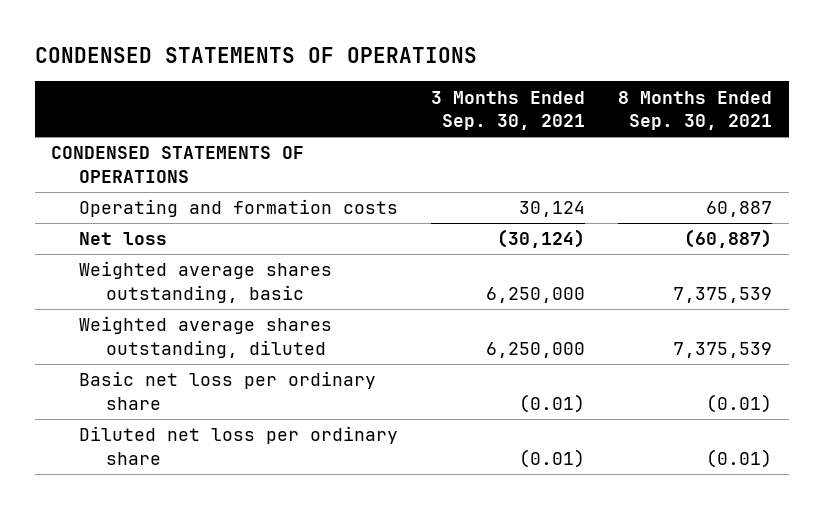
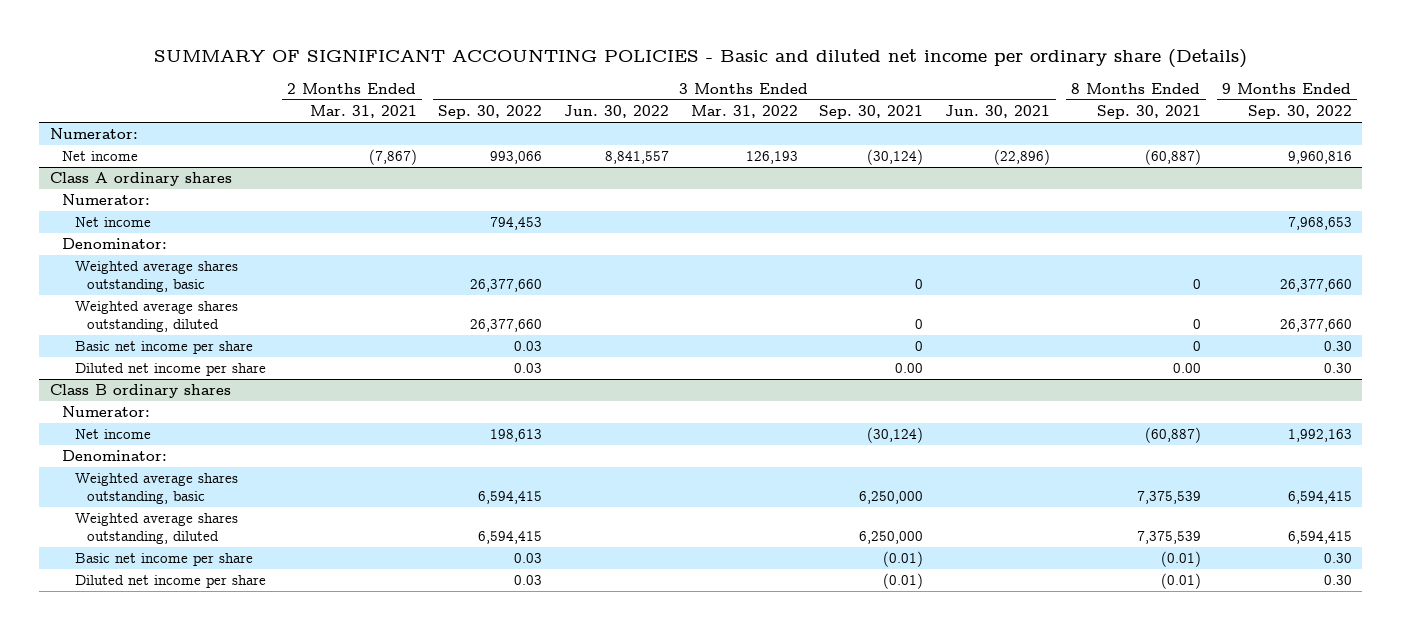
- CONDENSED STATEMENTS OF OPERATIONS
+ SUMMARY OF SIGNIFICANT ACCOUNTING POLICIES - Basic and diluted net income per ordinary share (Details)
- | 3 Months Ended Sep. 30, 2021 | 8 Months Ended Sep. 30, 2021
+ | 2 Months Ended Mar. 31, 2021 | 3 Months Ended Sep. 30, 2022 | 3 Months Ended Jun. 30, 2022 | 3 Months Ended Mar. 31, 2022 | 3 Months Ended Sep. 30, 2021 | 3 Months Ended Jun. 30, 2021 | 8 Months Ended Sep. 30, 2021 | 9 Months Ended Sep. 30, 2022
- CONDENSED STATEMENTS OF OPERATIONS
- Operating and formation costs | 30,124 | 60,887
- Net loss | (30,124) | (60,887)
+ Numerator:
+ Net income | (7,867) | 993,066 | 8,841,557 | 126,193 | (30,124) | (22,896) | (60,887) | 9,960,816
+ Class A ordinary shares
+ Numerator:
+ Net income | | 794,453 | | | | | | 7,968,653
+ Denominator:
+ Weighted average shares outstanding, basic | | 26,377,660 | | | 0 | | 0 | 26,377,660
+ Weighted average shares outstanding, diluted | | 26,377,660 | | | 0 | | 0 | 26,377,660
+ Basic net income per share | | 0.03 | | | 0 | | 0 | 0.30
+ Diluted net income per share | | 0.03 | | | 0.00 | | 0.00 | 0.30
+ Class B ordinary shares
+ Numerator:
+ Net income | | 198,613 | | | (30,124) | | (60,887) | 1,992,163
+ Denominator:
- Basic net loss per ordinary share | (0.01) | (0.01)
- Diluted net loss per ordinary share | (0.01) | (0.01)
+ Basic net income per share | | 0.03 | | | (0.01) | | (0.01) | 0.30
+ Diluted net income per share | | 0.03 | | | (0.01) | | (0.01) | 0.30

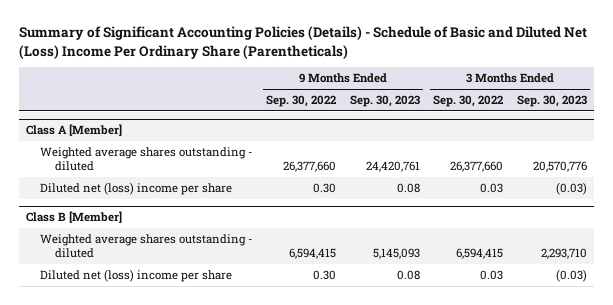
- SUMMARY OF SIGNIFICANT ACCOUNTING POLICIES - Basic and diluted net income per ordinary share (Details)
+ Summary of Significant Accounting Policies (Details) - Schedule of Basic and Diluted Net (Loss) Income Per Ordinary Share (Parentheticals)
- | 2 Months Ended Mar. 31, 2021 | 3 Months Ended Sep. 30, 2022 | 3 Months Ended Jun. 30, 2022 | 3 Months Ended Mar. 31, 2022 | 3 Months Ended Sep. 30, 2021 | 3 Months Ended Jun. 30, 2021 | 8 Months Ended Sep. 30, 2021 | 9 Months Ended Sep. 30, 2022
+ | 9 Months Ended Sep. 30, 2022 | 9 Months Ended Sep. 30, 2023 | 3 Months Ended Sep. 30, 2022 | 3 Months Ended Sep. 30, 2023
- Numerator:
- Net income | (7,867) | 993,066 | 8,841,557 | 126,193 | (30,124) | (22,896) | (60,887) | 9,960,816
- Class A ordinary shares
- Numerator:
- Net income | | 794,453 | | | | | | 7,968,653
- Denominator:
- Weighted average shares outstanding, basic | | 26,377,660 | | | 0 | | 0 | 26,377,660
- Weighted average shares outstanding, diluted | | 26,377,660 | | | 0 | | 0 | 26,377,660
- Basic net income per share | | 0.03 | | | 0 | | 0 | 0.30
- Diluted net income per share | | 0.03 | | | 0.00 | | 0.00 | 0.30
- Class B ordinary shares
- Numerator:
- Net income | | 198,613 | | | (30,124) | | (60,887) | 1,992,163
- Denominator:
- Weighted average shares outstanding, basic | | 6,594,415 | | | 6,250,000 | | 7,375,539 | 6,594,415
- Weighted average shares outstanding, diluted | | 6,594,415 | | | 6,250,000 | | 7,375,539 | 6,594,415
- Basic net income per share | | 0.03 | | | (0.01) | | (0.01) | 0.30
- Diluted net income per share | | 0.03 | | | (0.01) | | (0.01) | 0.30
+ Class A [Member]
+ Weighted average shares outstanding - diluted | 26,377,660 | 24,420,761 | 26,377,660 | 20,570,776
+ Diluted net (loss) income per share | 0.30 | 0.08 | 0.03 | (0.03)
+ Class B [Member]
+ Weighted average shares outstanding - diluted | 6,594,415 | 5,145,093 | 6,594,415 | 2,293,710
+ Diluted net (loss) income per share | 0.30 | 0.08 | 0.03 | (0.03)

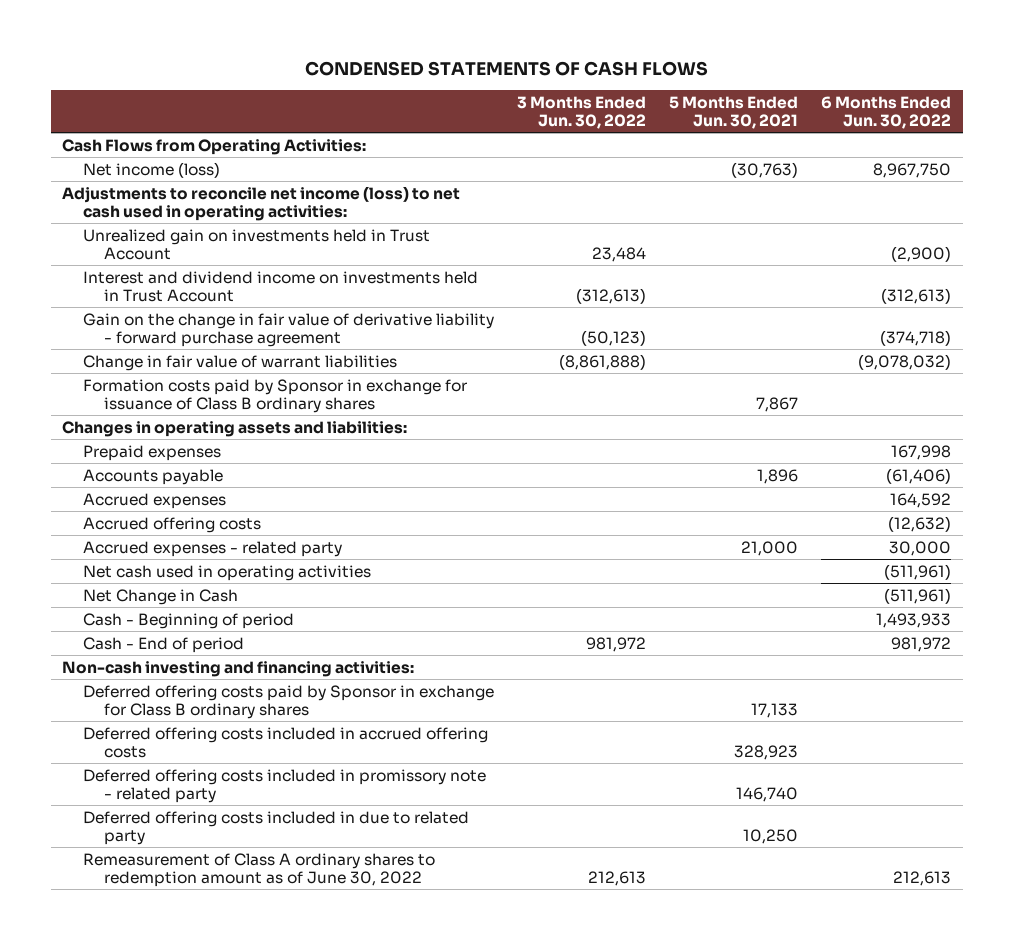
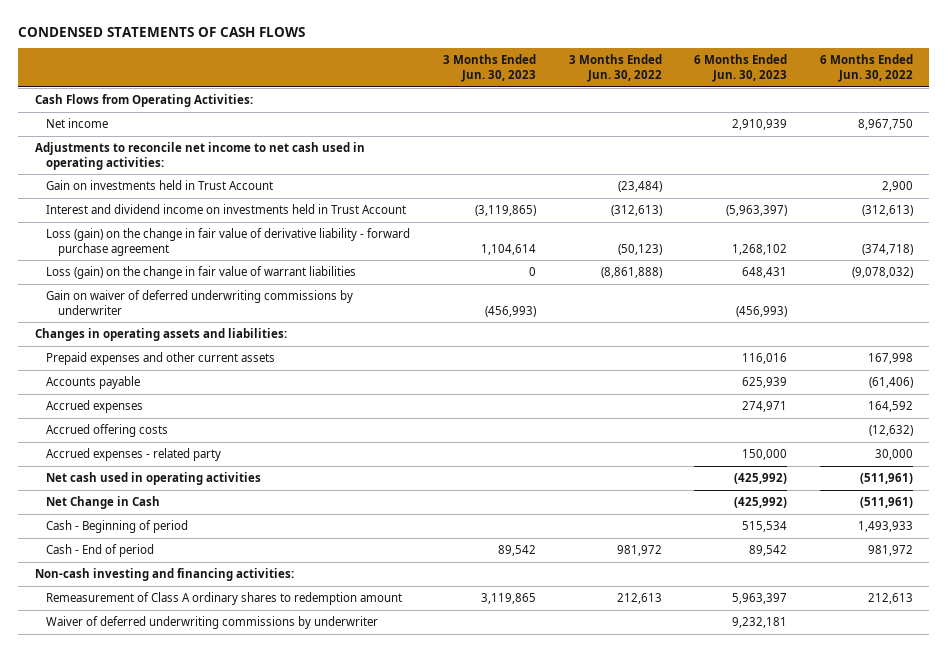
- | 3 Months Ended Jun. 30, 2022 | 5 Months Ended Jun. 30, 2021 | 6 Months Ended Jun. 30, 2022
+ | 3 Months Ended Jun. 30, 2023 | 3 Months Ended Jun. 30, 2022 | 6 Months Ended Jun. 30, 2023 | 6 Months Ended Jun. 30, 2022
- Net income (loss) | | (30,763) | 8,967,750
- Adjustments to reconcile net income (loss) to net cash used in operating activities:
- Unrealized gain on investments held in Trust Account | 23,484 | | (2,900)
+ Net income | | | 2,910,939 | 8,967,750
+ Adjustments to reconcile net income to net cash used in operating activities:
+ Gain on investments held in Trust Account | | (23,484) | | 2,900
- Gain on the change in fair value of derivative liability - forward purchase agreement | (50,123) | | (374,718)
- Change in fair value of warrant liabilities | (8,861,888) | | (9,078,032)
- Formation costs paid by Sponsor in exchange for issuance of Class B ordinary shares | | 7,867 |
+ Loss (gain) on the change in fair value of derivative liability - forward purchase agreement | 1,104,614 | (50,123) | 1,268,102 | (374,718)
+ Loss (gain) on the change in fair value of warrant liabilities | 0 | (8,861,888) | 648,431 | (9,078,032)
+ Gain on waiver of deferred underwriting commissions by underwriter | (456,993) | | (456,993) |
- Prepaid expenses | | | 167,998
+ Prepaid expenses and other current assets | | | 116,016 | 167,998
- Deferred offering costs paid by Sponsor in exchange for Class B ordinary shares | | 17,133 |
- Deferred offering costs included in accrued offering costs | | 328,923 |
- Deferred offering costs included in promissory note - related party | | 146,740 |
- Deferred offering costs included in due to related party | | 10,250 |
- Remeasurement of Class A ordinary shares to redemption amount as of June 30, 2022 | 212,613 | | 212,613
+ Remeasurement of Class A ordinary shares to redemption amount | 3,119,865 | 212,613 | 5,963,397 | 212,613
+ Waiver of deferred underwriting commissions by underwriter | | | 9,232,181 |

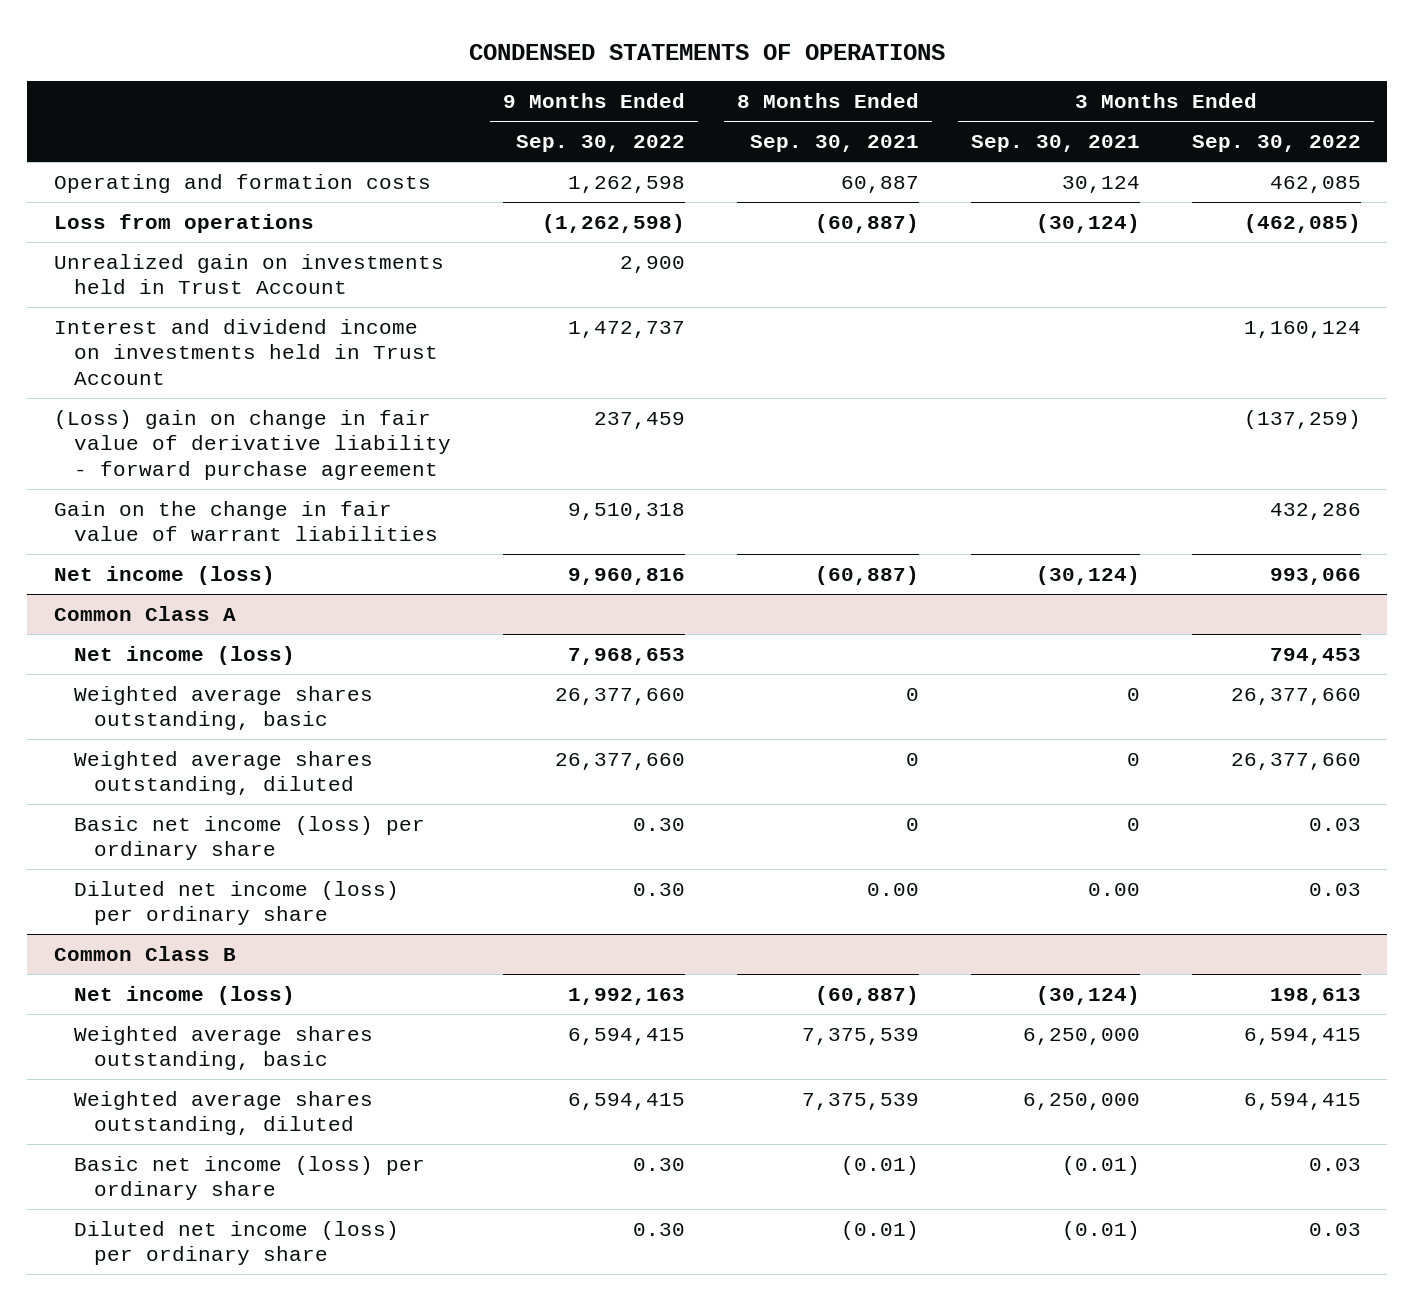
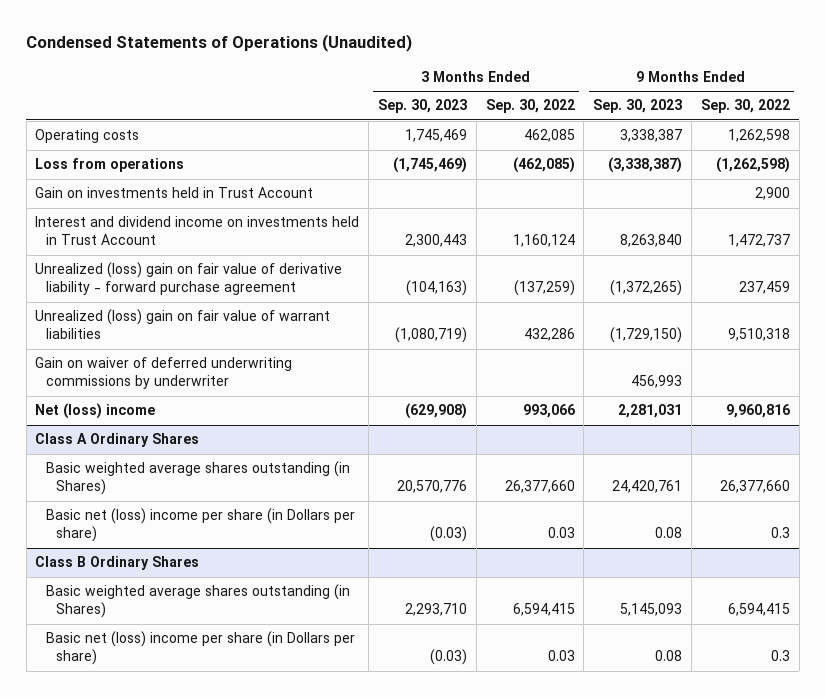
- CONDENSED STATEMENTS OF OPERATIONS
+ Condensed Statements of Operations (Unaudited)
- | 9 Months Ended Sep. 30, 2022 | 8 Months Ended Sep. 30, 2021 | 3 Months Ended Sep. 30, 2021 | 3 Months Ended Sep. 30, 2022
+ | 3 Months Ended Sep. 30, 2023 | 3 Months Ended Sep. 30, 2022 | 9 Months Ended Sep. 30, 2023 | 9 Months Ended Sep. 30, 2022
- Operating and formation costs | 1,262,598 | 60,887 | 30,124 | 462,085
+ Operating costs | 1,745,469 | 462,085 | 3,338,387 | 1,262,598
- Unrealized gain on investments held in Trust Account | 2,900 | | |
+ Gain on investments held in Trust Account | | | | 2,900
- (Loss) gain on change in fair value of derivative liability - forward purchase agreement | 237,459 | | | (137,259)
- Gain on the change in fair value of warrant liabilities | 9,510,318 | | | 432,286
- Net income (loss) | 9,960,816 | (60,887) | (30,124) | 993,066
- Common Class A
- Net income (loss) | 7,968,653 | | | 794,453
- Weighted average shares outstanding, basic | 26,377,660 | 0 | 0 | 26,377,660
- Weighted average shares outstanding, diluted | 26,377,660 | 0 | 0 | 26,377,660
- Basic net income (loss) per ordinary share | 0.30 | 0 | 0 | 0.03
- Diluted net income (loss) per ordinary share | 0.30 | 0.00 | 0.00 | 0.03
- Common Class B
- Net income (loss) | 1,992,163 | (60,887) | (30,124) | 198,613
- Weighted average shares outstanding, basic | 6,594,415 | 7,375,539 | 6,250,000 | 6,594,415
- Weighted average shares outstanding, diluted | 6,594,415 | 7,375,539 | 6,250,000 | 6,594,415
- Basic net income (loss) per ordinary share | 0.30 | (0.01) | (0.01) | 0.03
- Diluted net income (loss) per ordinary share | 0.30 | (0.01) | (0.01) | 0.03
+ Unrealized (loss) gain on fair value of derivative liability - forward purchase agreement | (104,163) | (137,259) | (1,372,265) | 237,459
+ Unrealized (loss) gain on fair value of warrant liabilities | (1,080,719) | 432,286 | (1,729,150) | 9,510,318
+ Gain on waiver of deferred underwriting commissions by underwriter | | | 456,993 |
+ Net (loss) income | (629,908) | 993,066 | 2,281,031 | 9,960,816
+ Class A Ordinary Shares
+ Basic weighted average shares outstanding (in Shares) | 20,570,776 | 26,377,660 | 24,420,761 | 26,377,660
+ Basic net (loss) income per share (in Dollars per share) | (0.03) | 0.03 | 0.08 | 0.3
+ Class B Ordinary Shares
+ Basic weighted average shares outstanding (in Shares) | 2,293,710 | 6,594,415 | 5,145,093 | 6,594,415
+ Basic net (loss) income per share (in Dollars per share) | (0.03) | 0.03 | 0.08 | 0.3

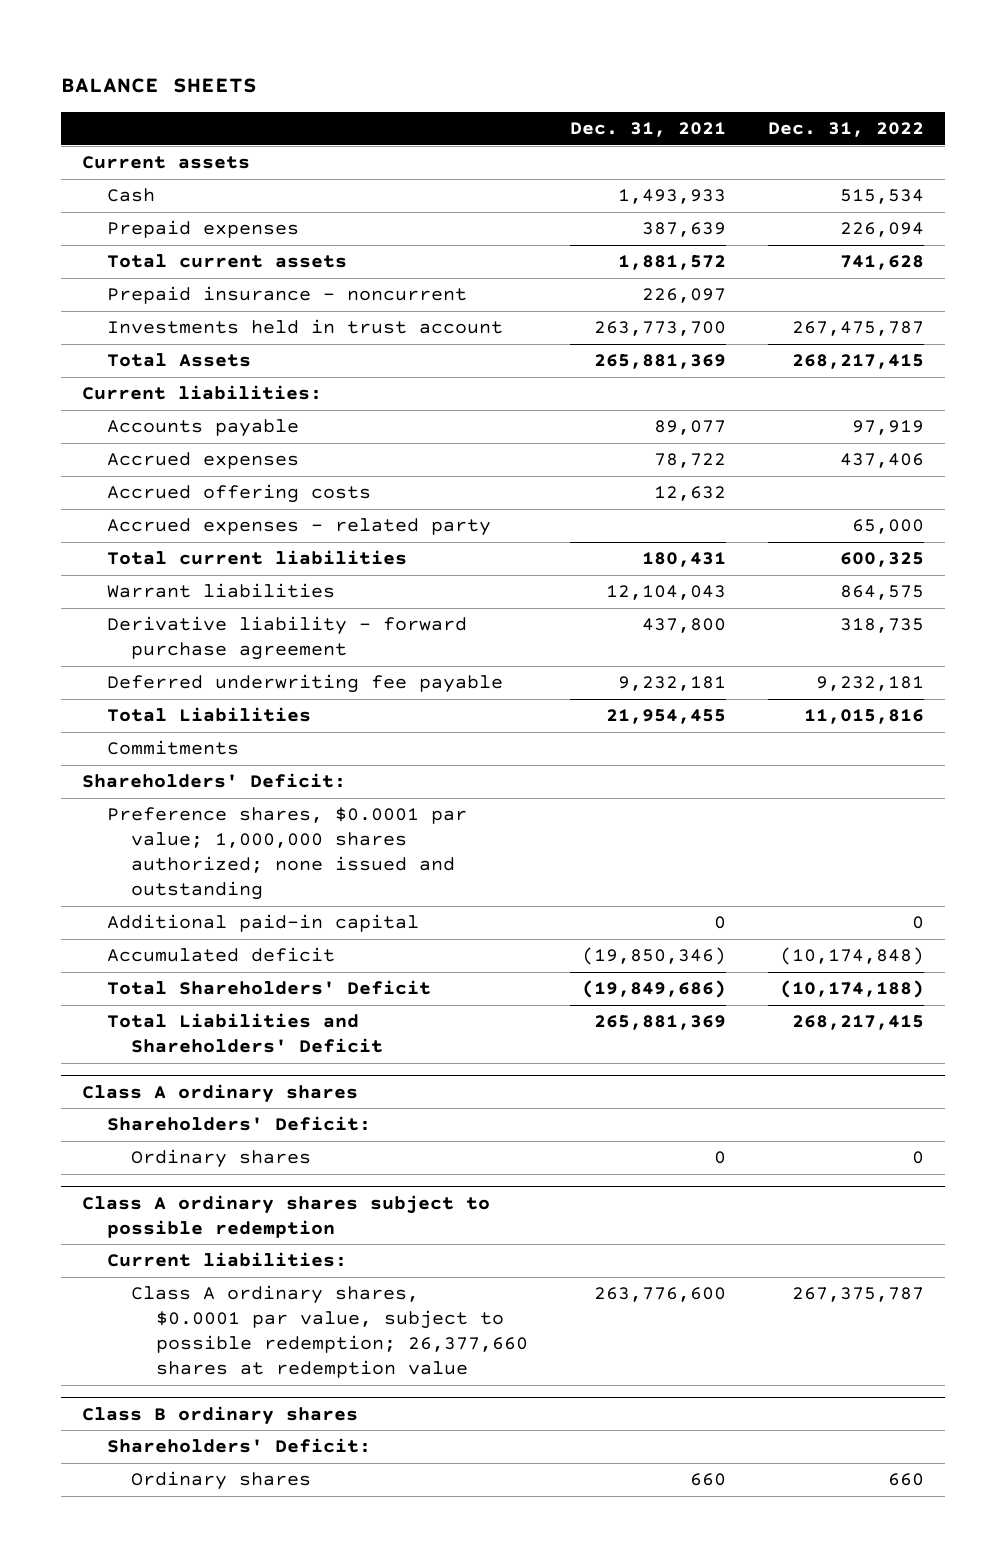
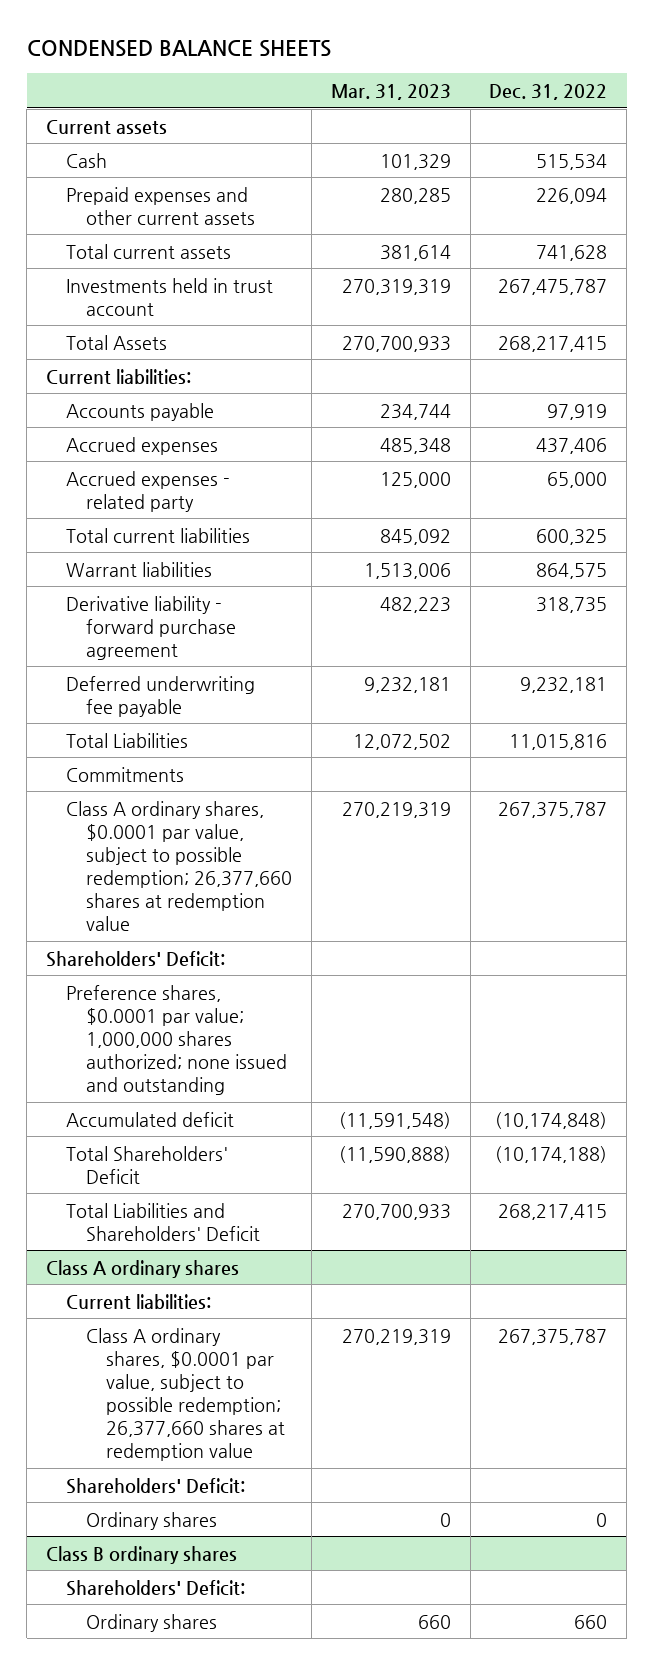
- BALANCE SHEETS
+ CONDENSED BALANCE SHEETS
- | Dec. 31, 2021 | Dec. 31, 2022
+ | Mar. 31, 2023 | Dec. 31, 2022
- Prepaid expenses | 387,639 | 226,094
+ Prepaid expenses and other current assets | 280,285 | 226,094
- Prepaid insurance - noncurrent | 226,097 |
- Accrued offering costs | 12,632 |
+ Class A ordinary shares, $0.0001 par value, subject to possible redemption; 26,377,660 shares at redemption value | 270,219,319 | 267,375,787
- Additional paid-in capital | 0 | 0
- Class A ordinary shares subject to possible redemption
@ Class A ordinary shares
moved down: Shareholders' Deficit:
moved down: Ordinary shares | 0 | 0

